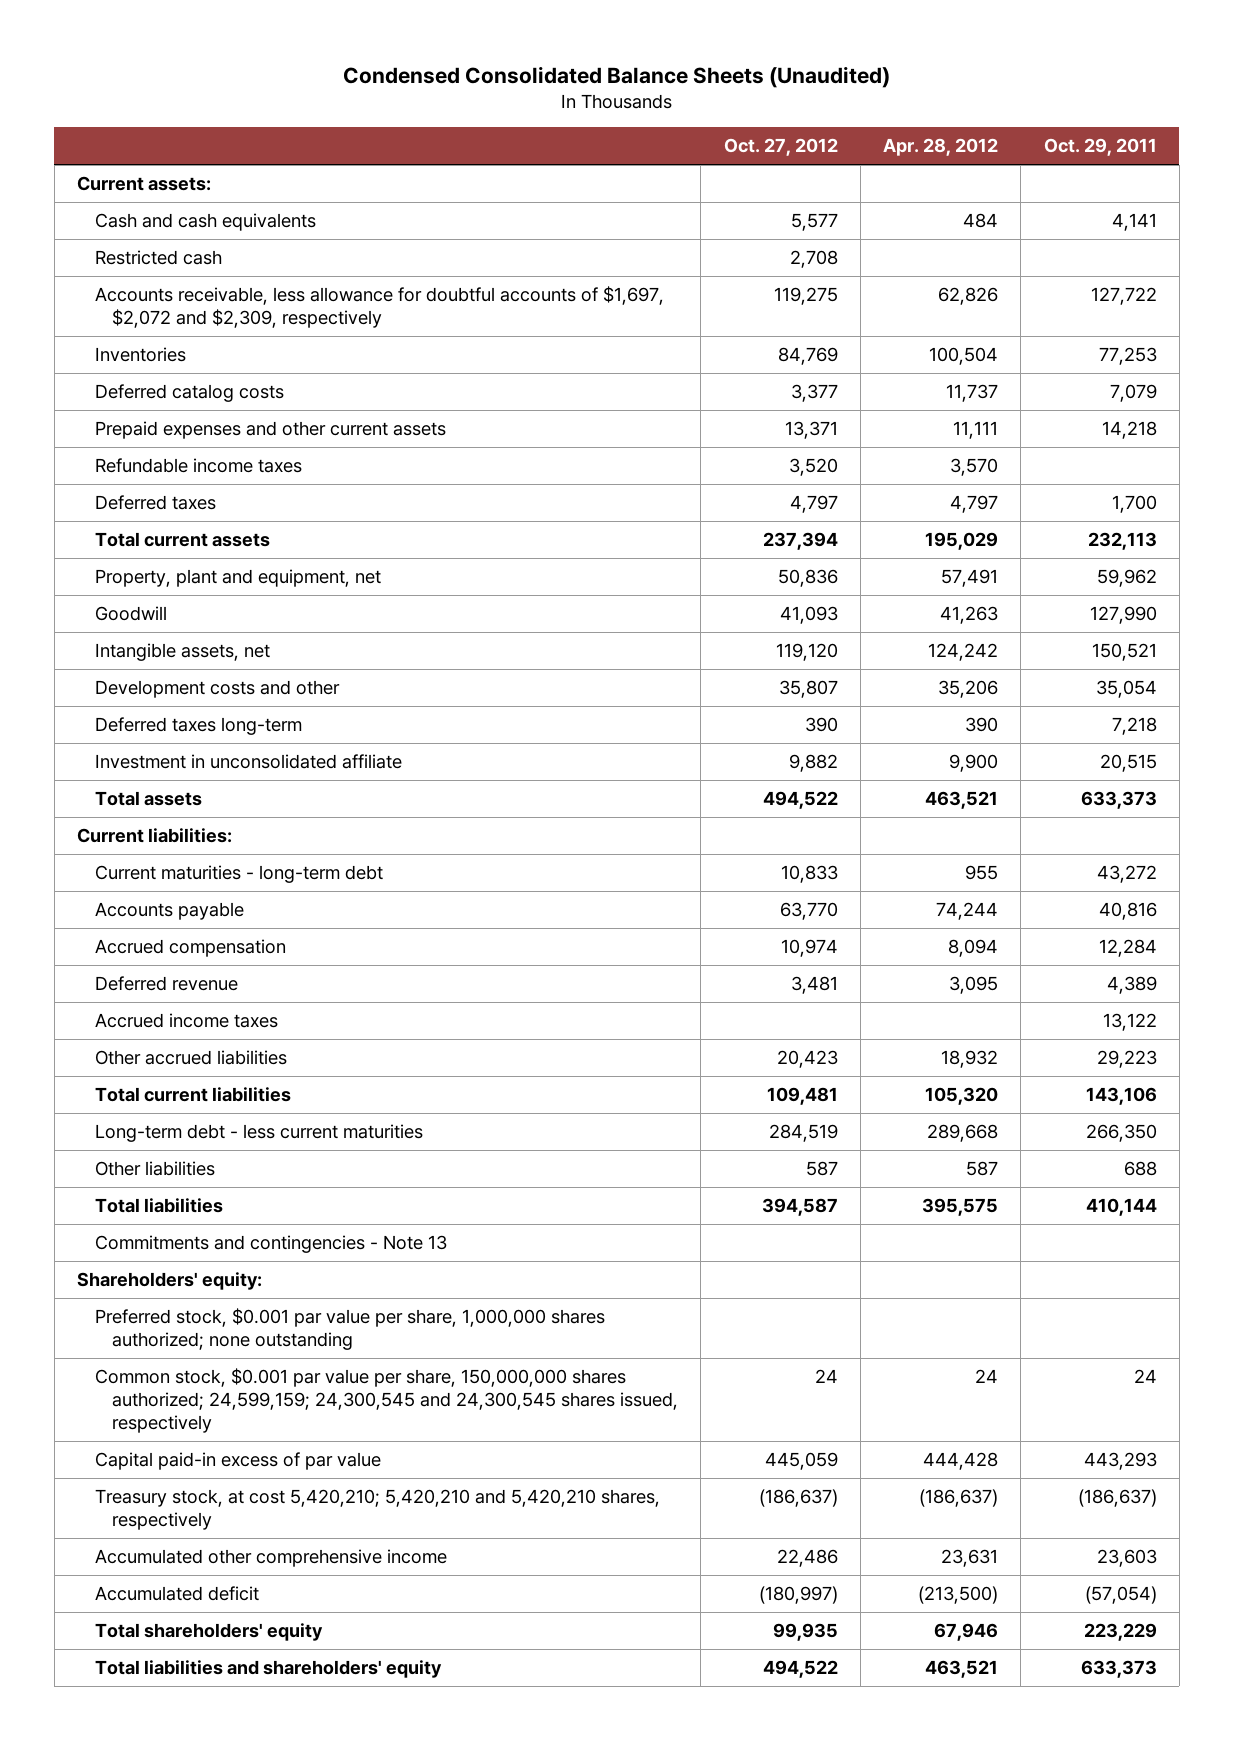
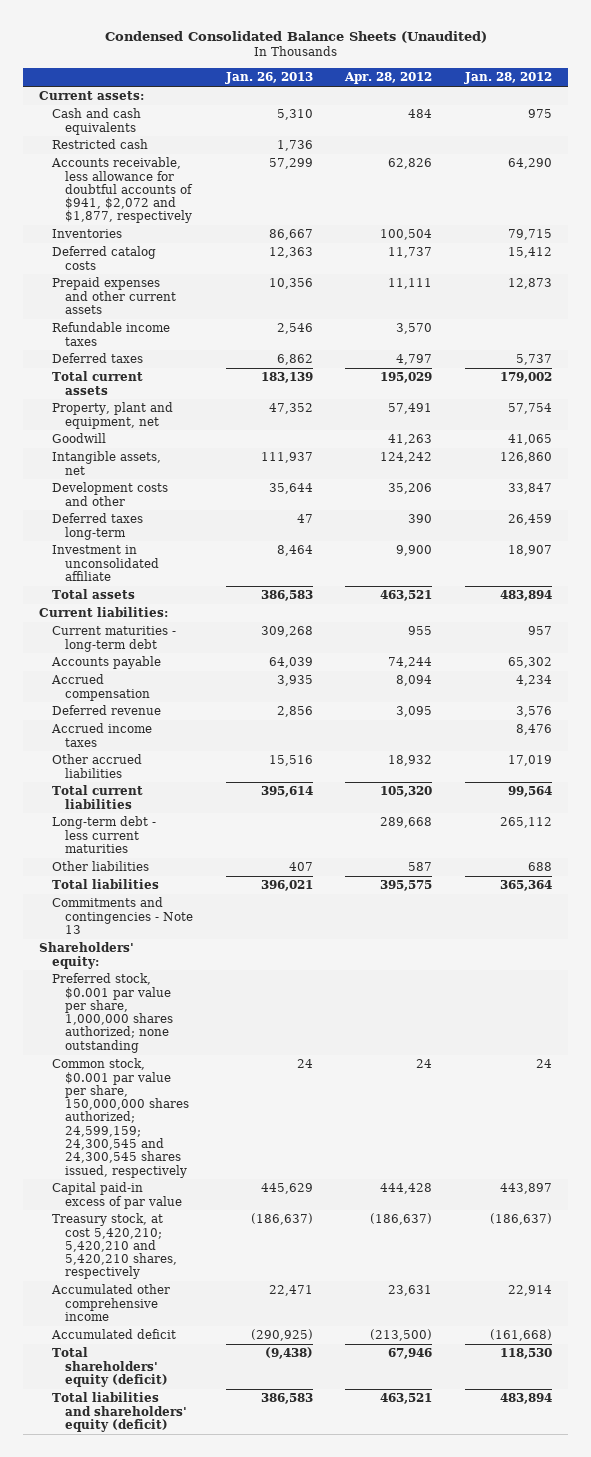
- | Oct. 27, 2012 | Apr. 28, 2012 | Oct. 29, 2011
+ | Jan. 26, 2013 | Apr. 28, 2012 | Jan. 28, 2012
- Accounts receivable, less allowance for doubtful accounts of $1,697, $2,072 and $2,309, respectively | 119,275 | 62,826 | 127,722
+ Accounts receivable, less allowance for doubtful accounts of $941, $2,072 and $1,877, respectively | 57,299 | 62,826 | 64,290
- Total shareholders' equity | 99,935 | 67,946 | 223,229
- Total liabilities and shareholders' equity | 494,522 | 463,521 | 633,373
+ Total shareholders' equity (deficit) | (9,438) | 67,946 | 118,530
+ Total liabilities and shareholders' equity (deficit) | 386,583 | 463,521 | 483,894

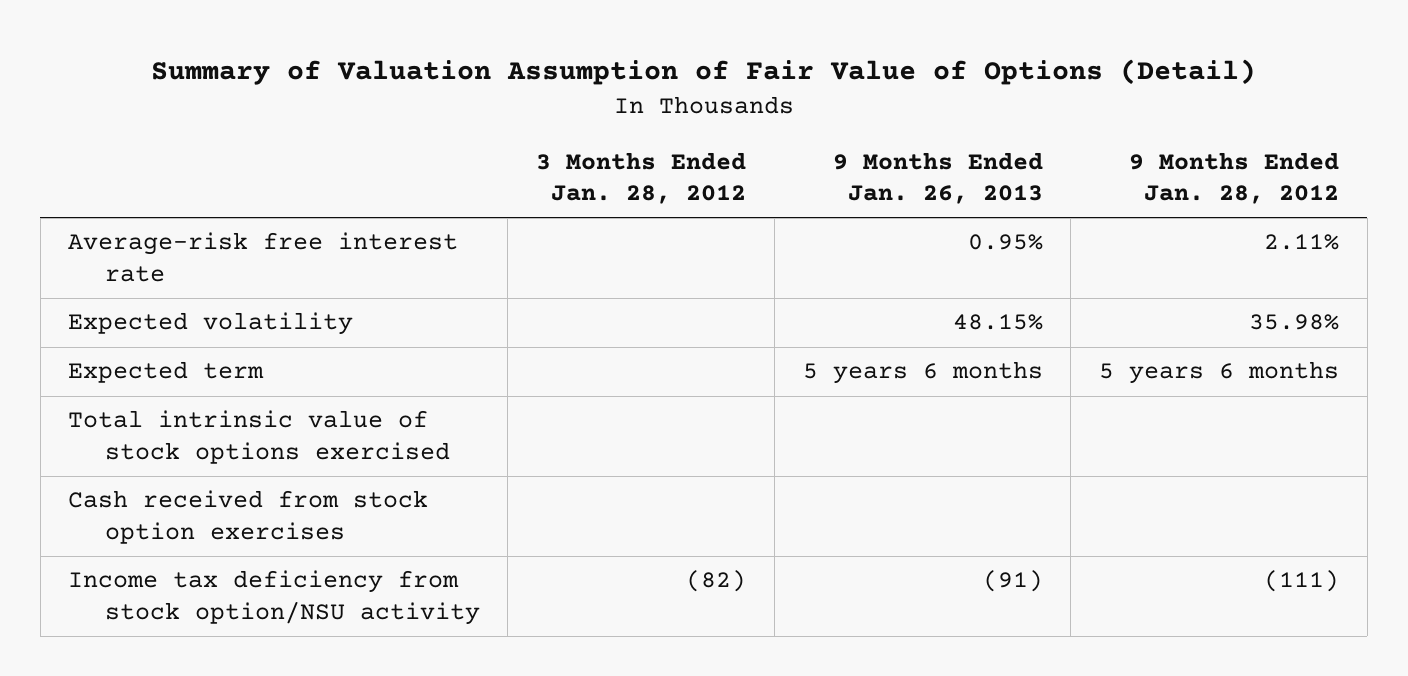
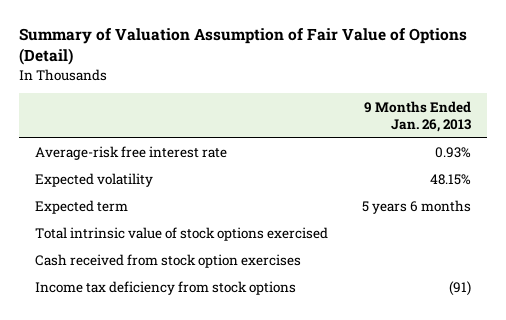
- | 3 Months Ended Jan. 28, 2012 | 9 Months Ended Jan. 26, 2013 | 9 Months Ended Jan. 28, 2012
+ | 9 Months Ended Jan. 26, 2013
- Average-risk free interest rate | | 0.95% | 2.11%
+ Average-risk free interest rate | 0.93%
- Income tax deficiency from stock option/NSU activity | (82) | (91) | (111)
+ Income tax deficiency from stock options | (91)

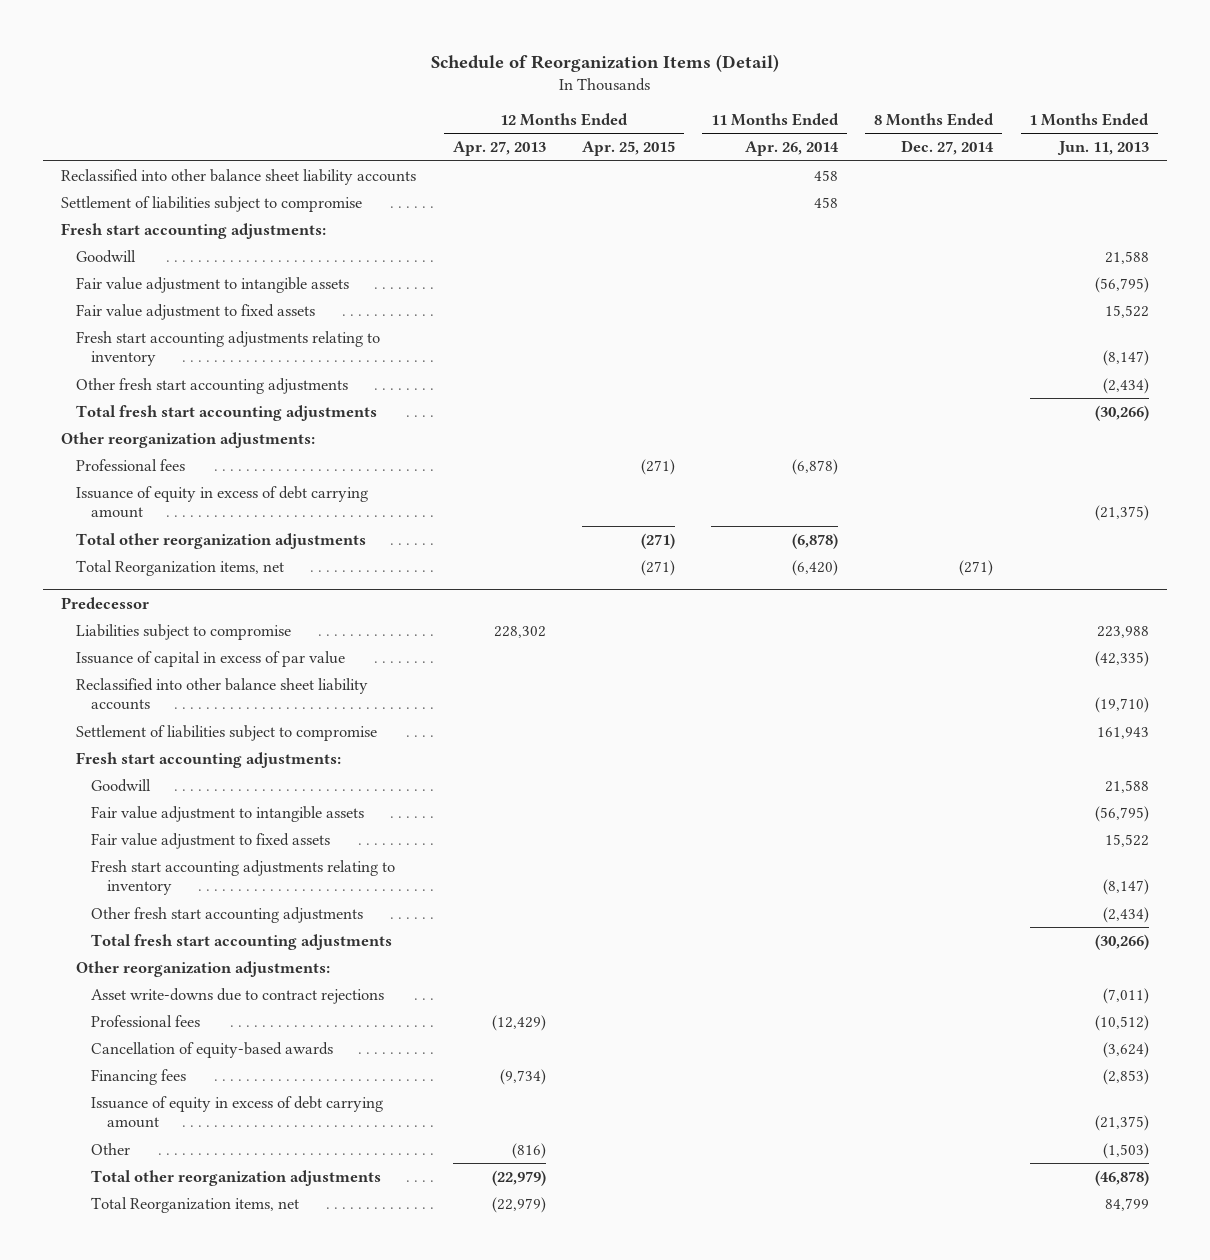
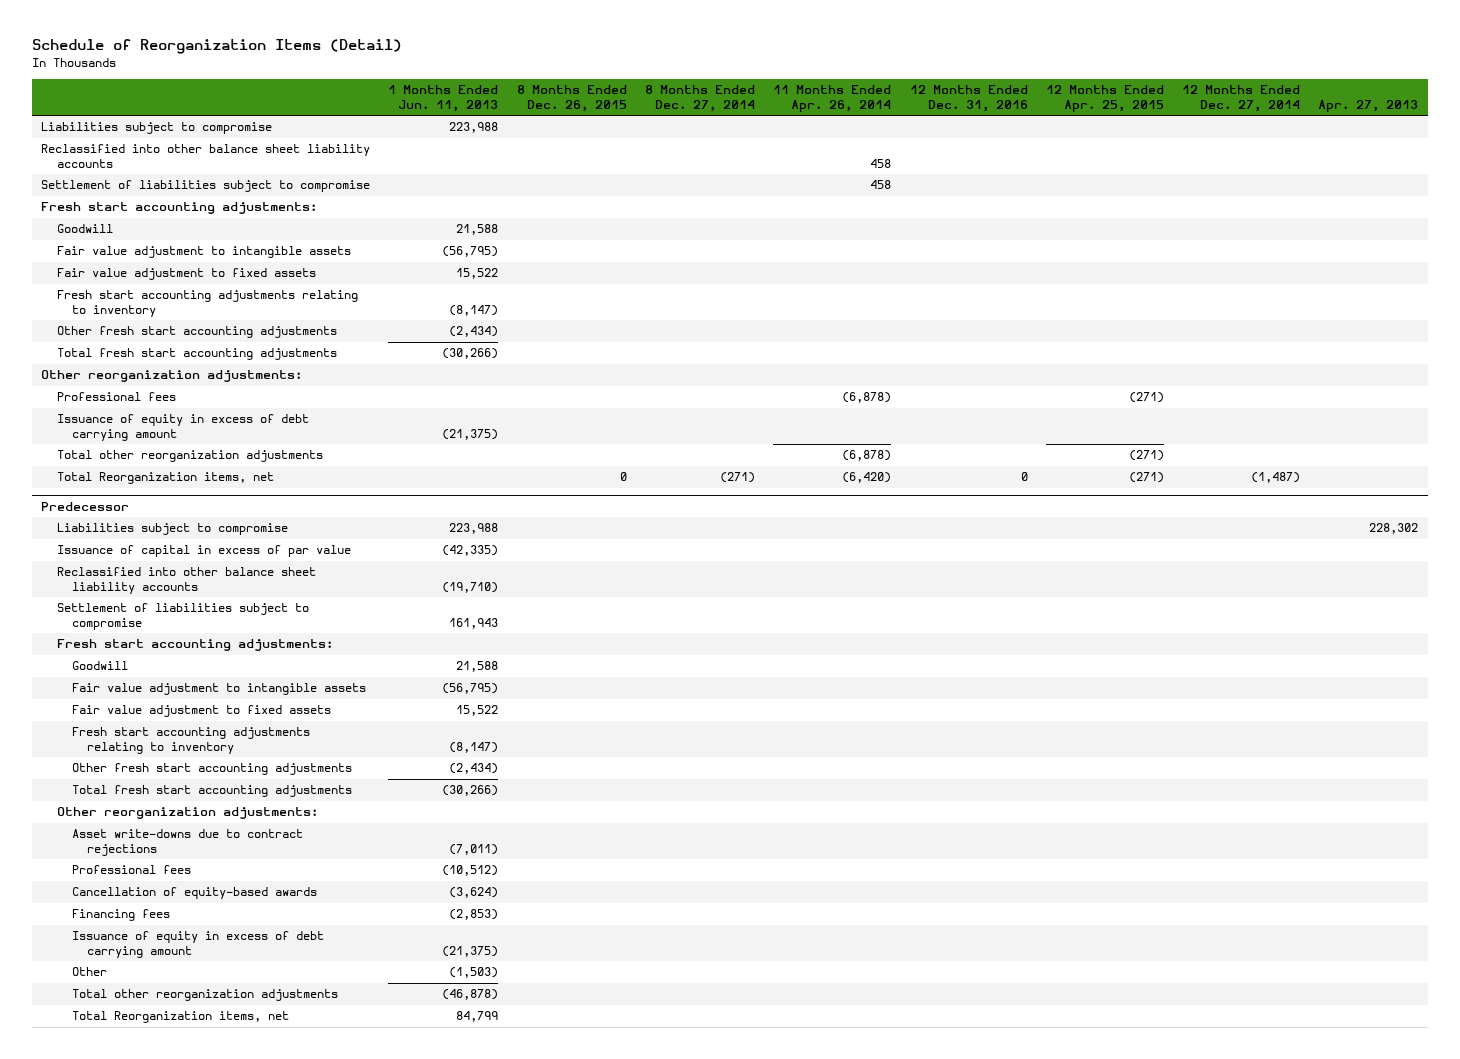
- | 12 Months Ended Apr. 27, 2013 | 12 Months Ended Apr. 25, 2015 | 11 Months Ended Apr. 26, 2014 | 8 Months Ended Dec. 27, 2014 | 1 Months Ended Jun. 11, 2013
+ | 1 Months Ended Jun. 11, 2013 | 8 Months Ended Dec. 26, 2015 | 8 Months Ended Dec. 27, 2014 | 11 Months Ended Apr. 26, 2014 | 12 Months Ended Dec. 31, 2016 | 12 Months Ended Apr. 25, 2015 | 12 Months Ended Dec. 27, 2014 | Apr. 27, 2013
+ Liabilities subject to compromise | 223,988 | | | | | | |

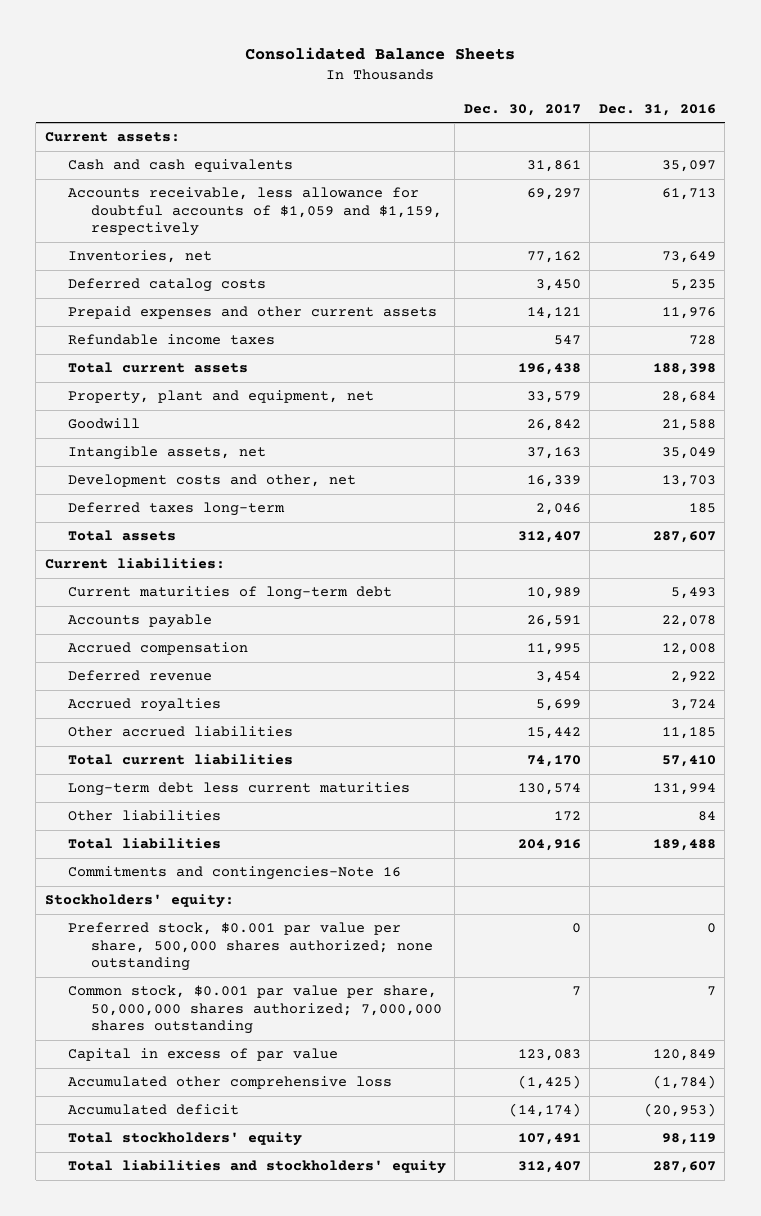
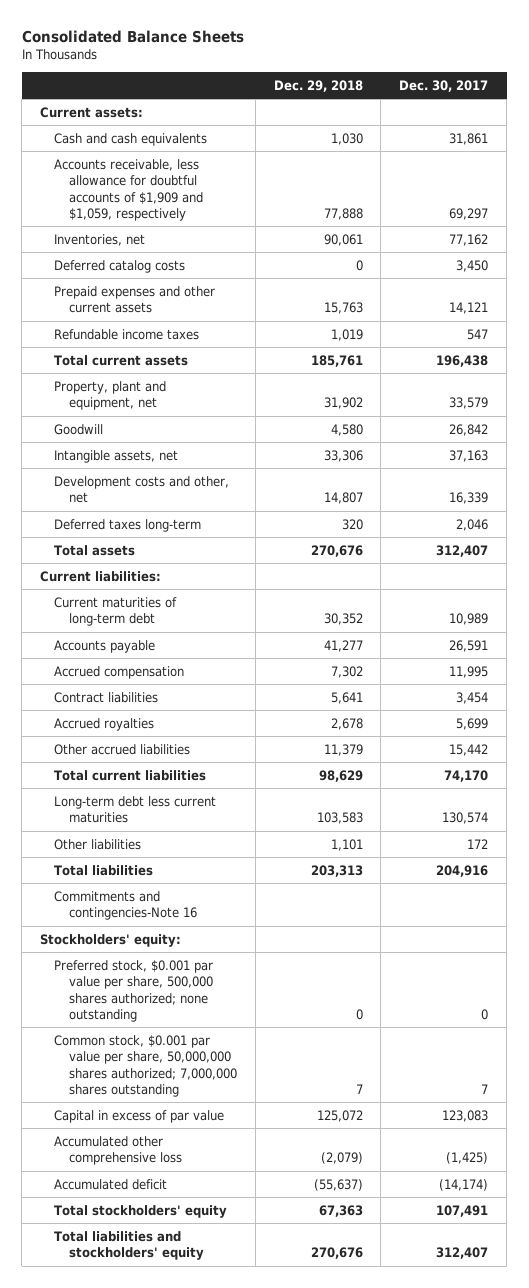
- | Dec. 30, 2017 | Dec. 31, 2016
+ | Dec. 29, 2018 | Dec. 30, 2017
- Accounts receivable, less allowance for doubtful accounts of $1,059 and $1,159, respectively | 69,297 | 61,713
+ Accounts receivable, less allowance for doubtful accounts of $1,909 and $1,059, respectively | 77,888 | 69,297
- Deferred revenue | 3,454 | 2,922
+ Contract liabilities | 5,641 | 3,454

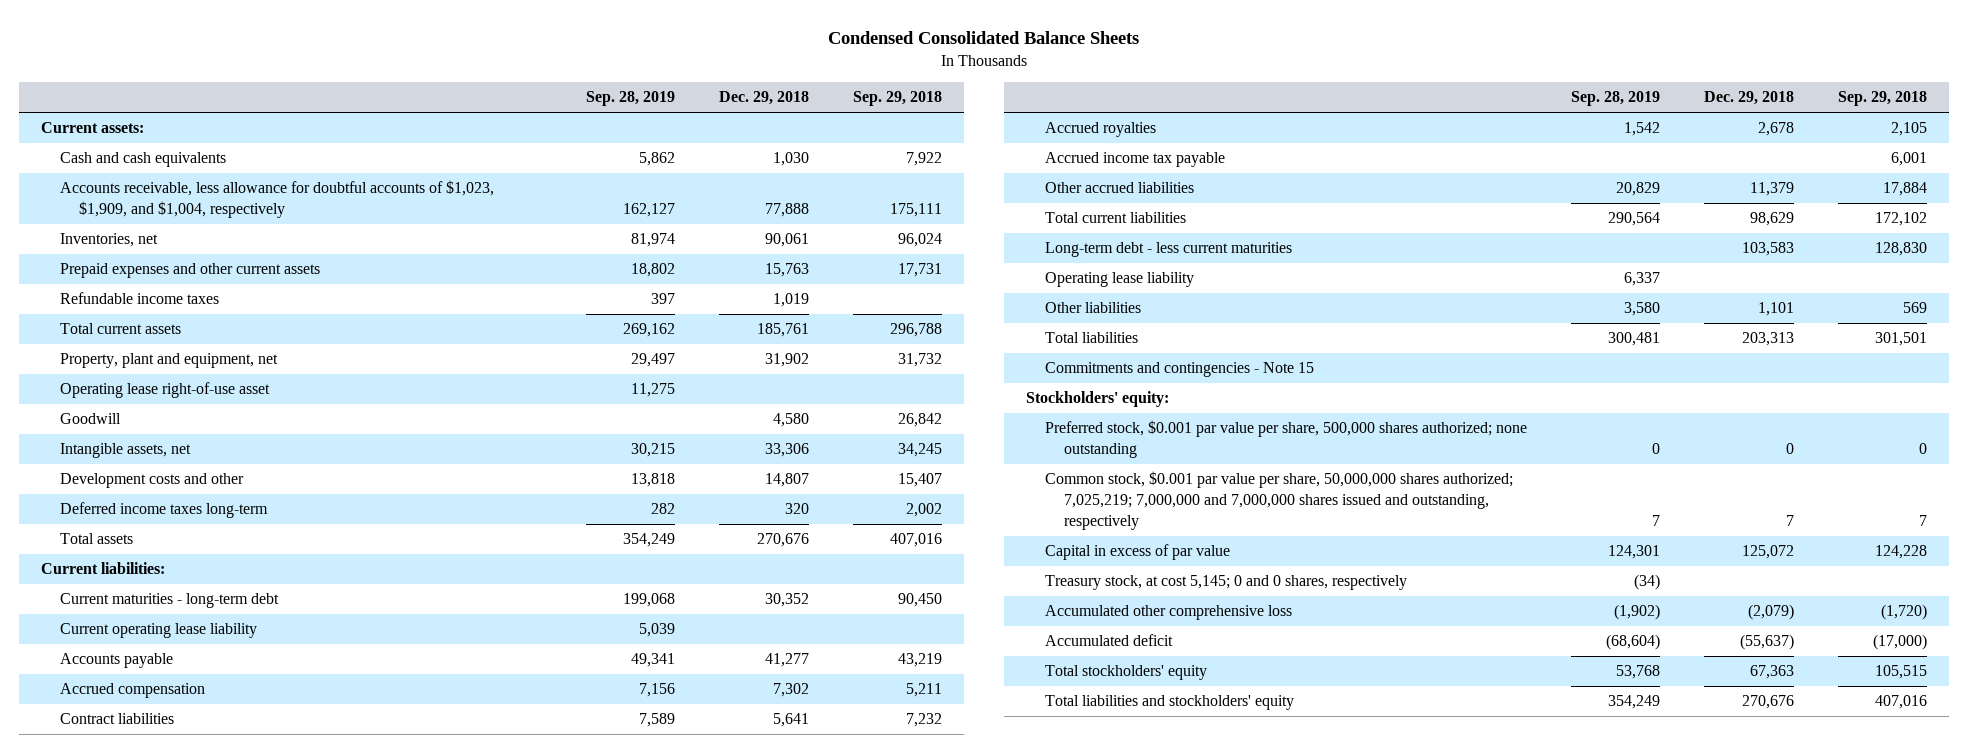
- Consolidated Balance Sheets
+ Condensed Consolidated Balance Sheets
- | Dec. 29, 2018 | Dec. 30, 2017
+ | Sep. 28, 2019 | Dec. 29, 2018 | Sep. 29, 2018
- Accounts receivable, less allowance for doubtful accounts of $1,909 and $1,059, respectively | 77,888 | 69,297
+ Accounts receivable, less allowance for doubtful accounts of $1,023, $1,909, and $1,004, respectively | 162,127 | 77,888 | 175,111
- Deferred catalog costs | 0 | 3,450
+ Operating lease right-of-use asset | 11,275 | |
- Development costs and other, net | 14,807 | 16,339
- Deferred taxes long-term | 320 | 2,046
+ Development costs and other | 13,818 | 14,807 | 15,407
+ Deferred income taxes long-term | 282 | 320 | 2,002
- Current maturities of long-term debt | 30,352 | 10,989
+ Current maturities - long-term debt | 199,068 | 30,352 | 90,450
+ Current operating lease liability | 5,039 | |
+ Accrued income tax payable | | | 6,001
- Long-term debt less current maturities | 103,583 | 130,574
+ Long-term debt - less current maturities | | 103,583 | 128,830
+ Operating lease liability | 6,337 | |
- Commitments and contingencies-Note 16
+ Commitments and contingencies - Note 15
- Common stock, $0.001 par value per share, 50,000,000 shares authorized; 7,000,000 shares outstanding | 7 | 7
+ Common stock, $0.001 par value per share, 50,000,000 shares authorized; 7,025,219; 7,000,000 and 7,000,000 shares issued and outstanding, respectively | 7 | 7 | 7
+ Treasury stock, at cost 5,145; 0 and 0 shares, respectively | (34) | |

